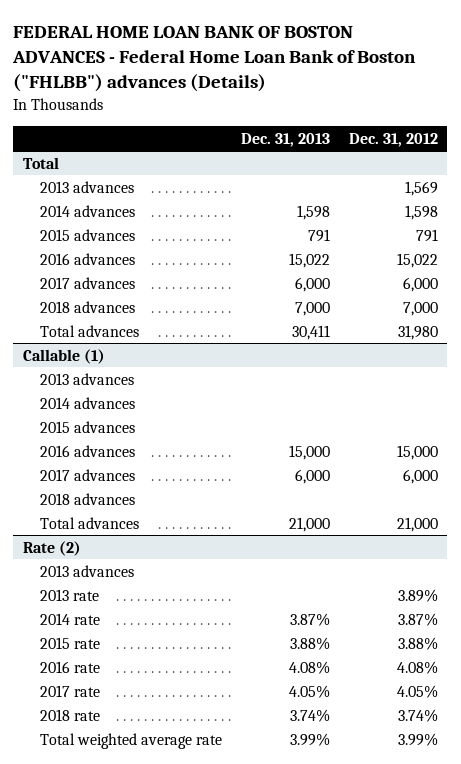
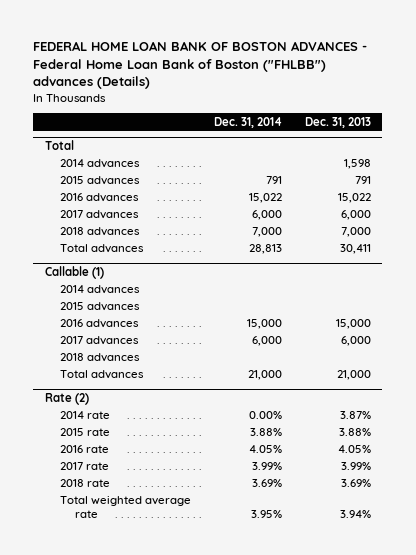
- | Dec. 31, 2013 | Dec. 31, 2012
+ | Dec. 31, 2014 | Dec. 31, 2013
@ Total
- 2013 advances | | 1,569
@ Callable (1)
- 2013 advances
@ Rate (2)
- 2013 advances
- 2013 rate | | 3.89%
- 2016 rate | 4.08% | 4.08%
- 2017 rate | 4.05% | 4.05%
- 2018 rate | 3.74% | 3.74%
- Total weighted average rate | 3.99% | 3.99%
+ 2016 rate | 4.05% | 4.05%
+ 2017 rate | 3.99% | 3.99%
+ 2018 rate | 3.69% | 3.69%
+ Total weighted average rate | 3.95% | 3.94%

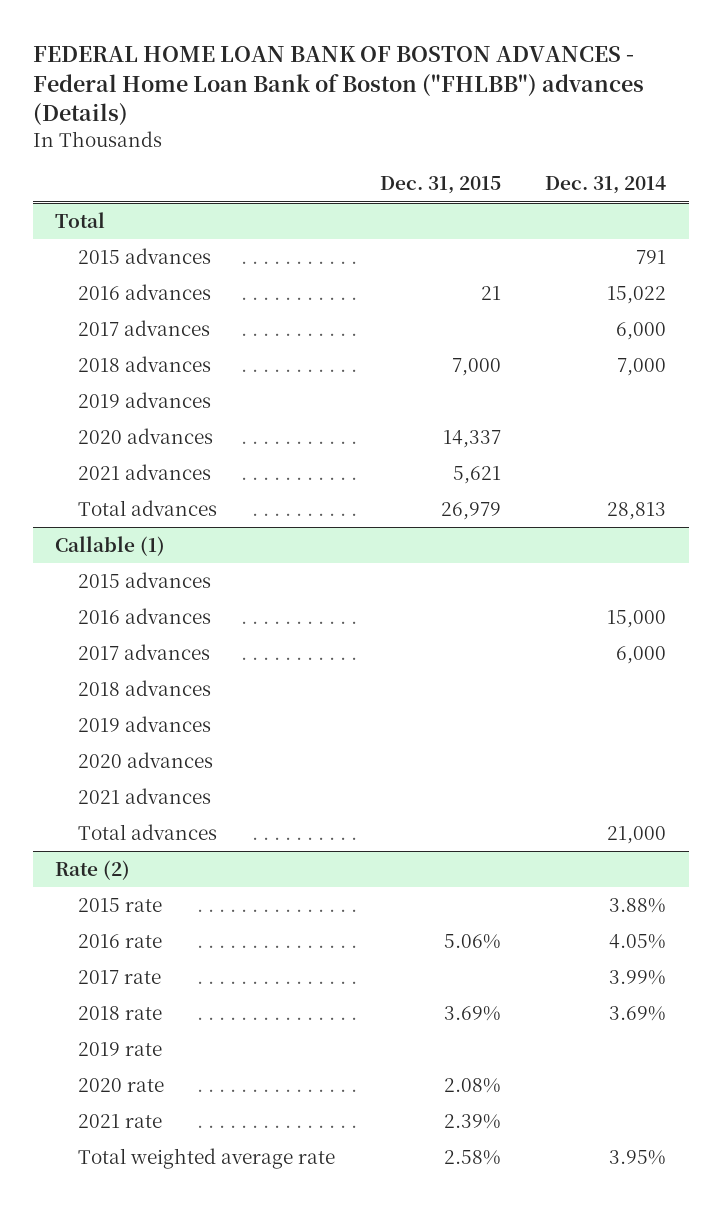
- | Dec. 31, 2014 | Dec. 31, 2013
+ | Dec. 31, 2015 | Dec. 31, 2014
@ Total
- 2014 advances | | 1,598
+ 2019 advances
+ 2020 advances | 14,337 |
+ 2021 advances | 5,621 |
@ Callable (1)
- 2014 advances
+ 2019 advances
+ 2020 advances
+ 2021 advances
@ Rate (2)
- 2014 rate | 0.00% | 3.87%
+ 2019 rate
+ 2020 rate | 2.08% |
+ 2021 rate | 2.39% |

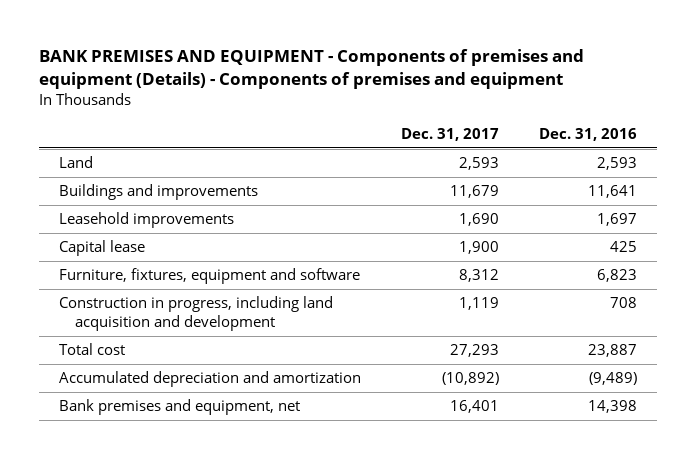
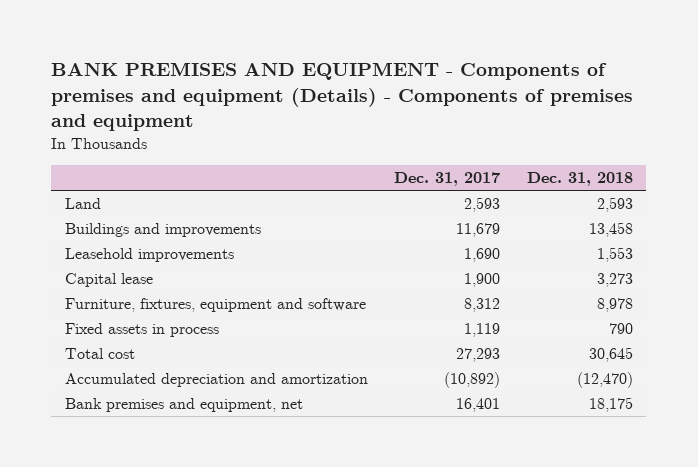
- | Dec. 31, 2017 | Dec. 31, 2016
+ | Dec. 31, 2017 | Dec. 31, 2018
- Construction in progress, including land acquisition and development | 1,119 | 708
+ Fixed assets in process | 1,119 | 790

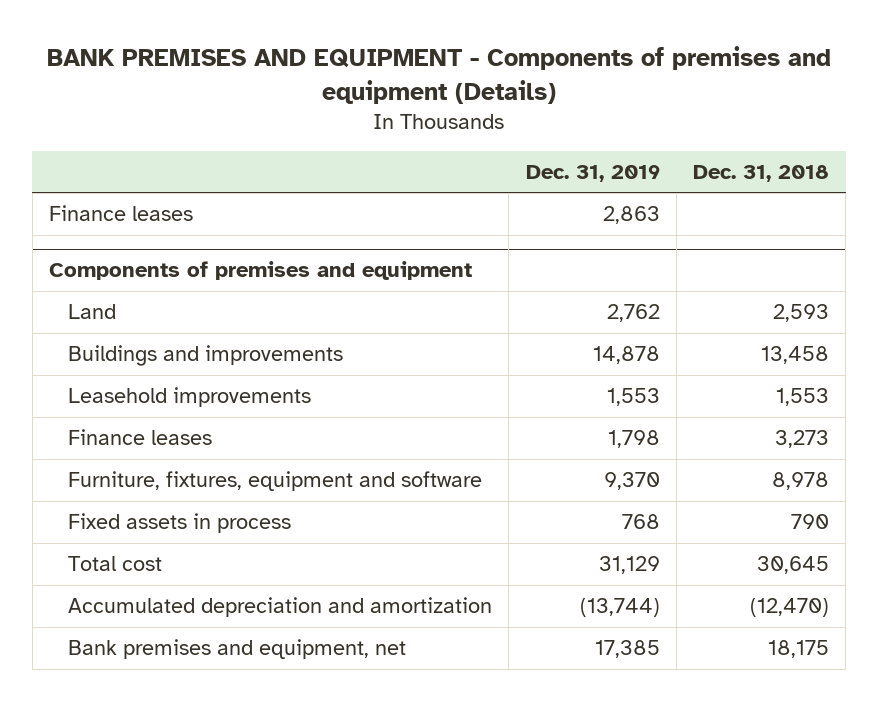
- BANK PREMISES AND EQUIPMENT - Components of premises and equipment (Details) - Components of premises and equipment
+ BANK PREMISES AND EQUIPMENT - Components of premises and equipment (Details)
- | Dec. 31, 2017 | Dec. 31, 2018
+ | Dec. 31, 2019 | Dec. 31, 2018
+ Finance leases | 2,863 |
+ Components of premises and equipment
- Capital lease | 1,900 | 3,273
+ Finance leases | 1,798 | 3,273

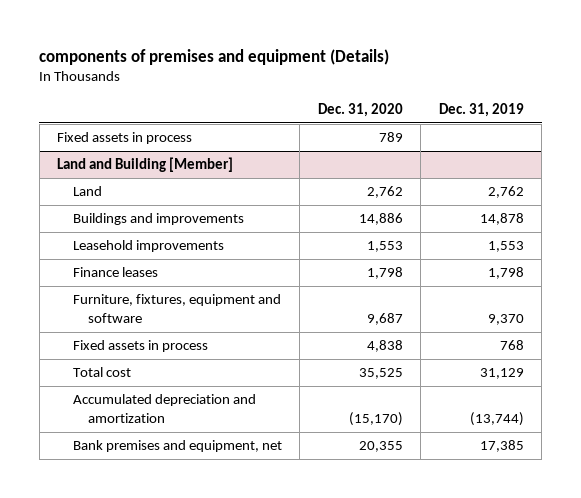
- BANK PREMISES AND EQUIPMENT - Components of premises and equipment (Details)
+ components of premises and equipment (Details)
- | Dec. 31, 2019 | Dec. 31, 2018
+ | Dec. 31, 2020 | Dec. 31, 2019
- Finance leases | 2,863 |
- Components of premises and equipment
+ Fixed assets in process | 789 |
+ Land and Building [Member]

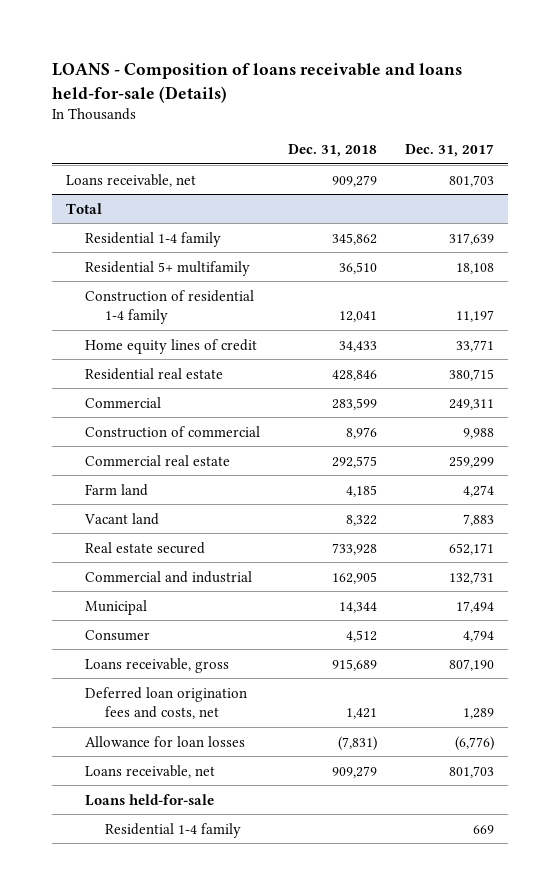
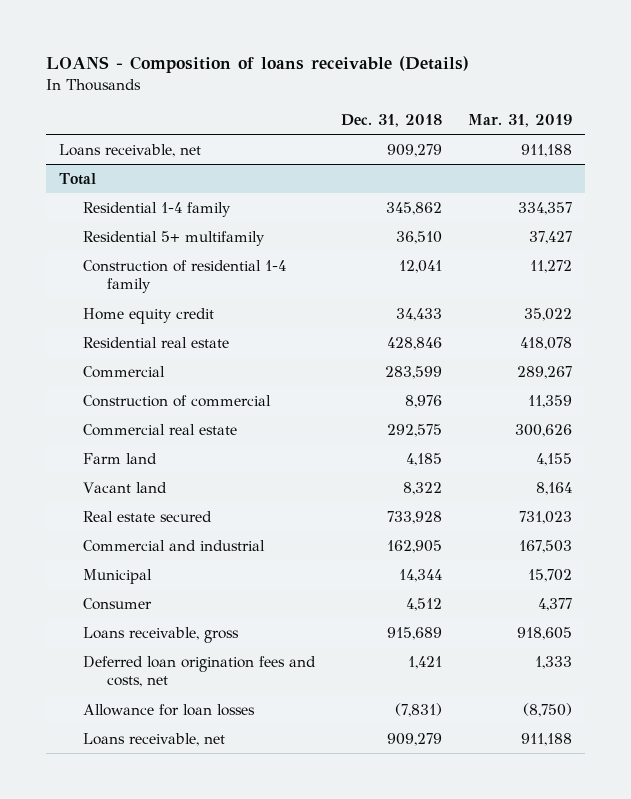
- LOANS - Composition of loans receivable and loans held-for-sale (Details)
+ LOANS - Composition of loans receivable (Details)
- | Dec. 31, 2018 | Dec. 31, 2017
+ | Dec. 31, 2018 | Mar. 31, 2019
@ Total
- Home equity lines of credit | 34,433 | 33,771
+ Home equity credit | 34,433 | 35,022
- Loans held-for-sale
- Residential 1-4 family | | 669

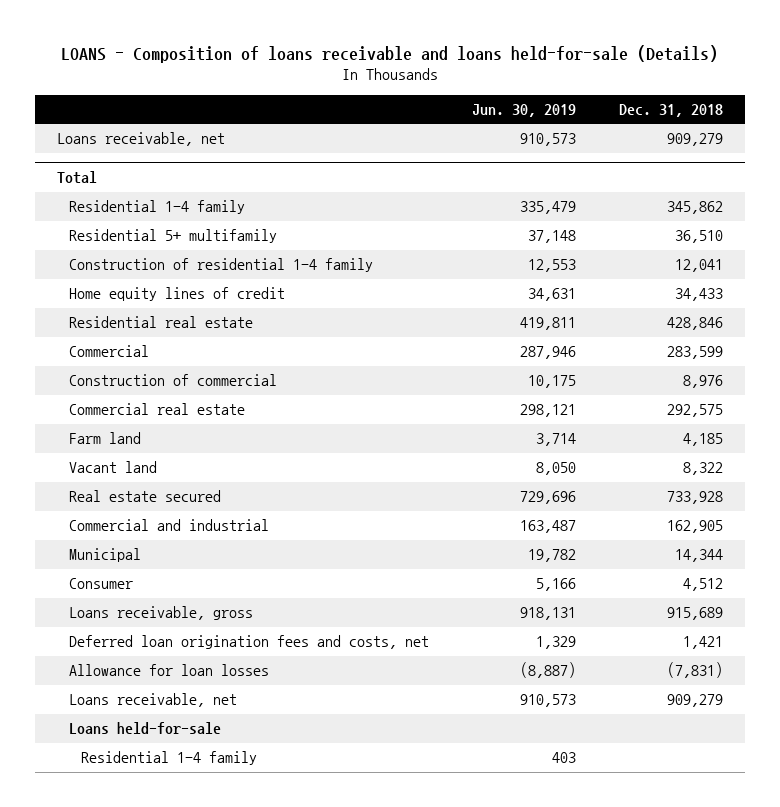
- LOANS - Composition of loans receivable (Details)
+ LOANS - Composition of loans receivable and loans held-for-sale (Details)
- | Dec. 31, 2018 | Mar. 31, 2019
+ | Jun. 30, 2019 | Dec. 31, 2018
@ Total
- Home equity credit | 34,433 | 35,022
+ Home equity lines of credit | 34,631 | 34,433
+ Loans held-for-sale
+ Residential 1-4 family | 403 |

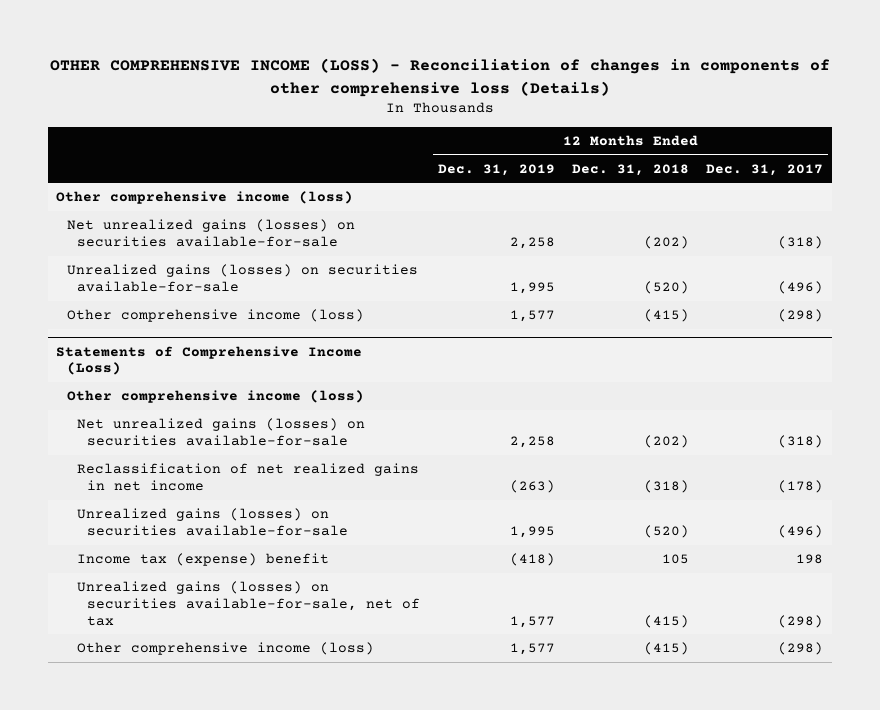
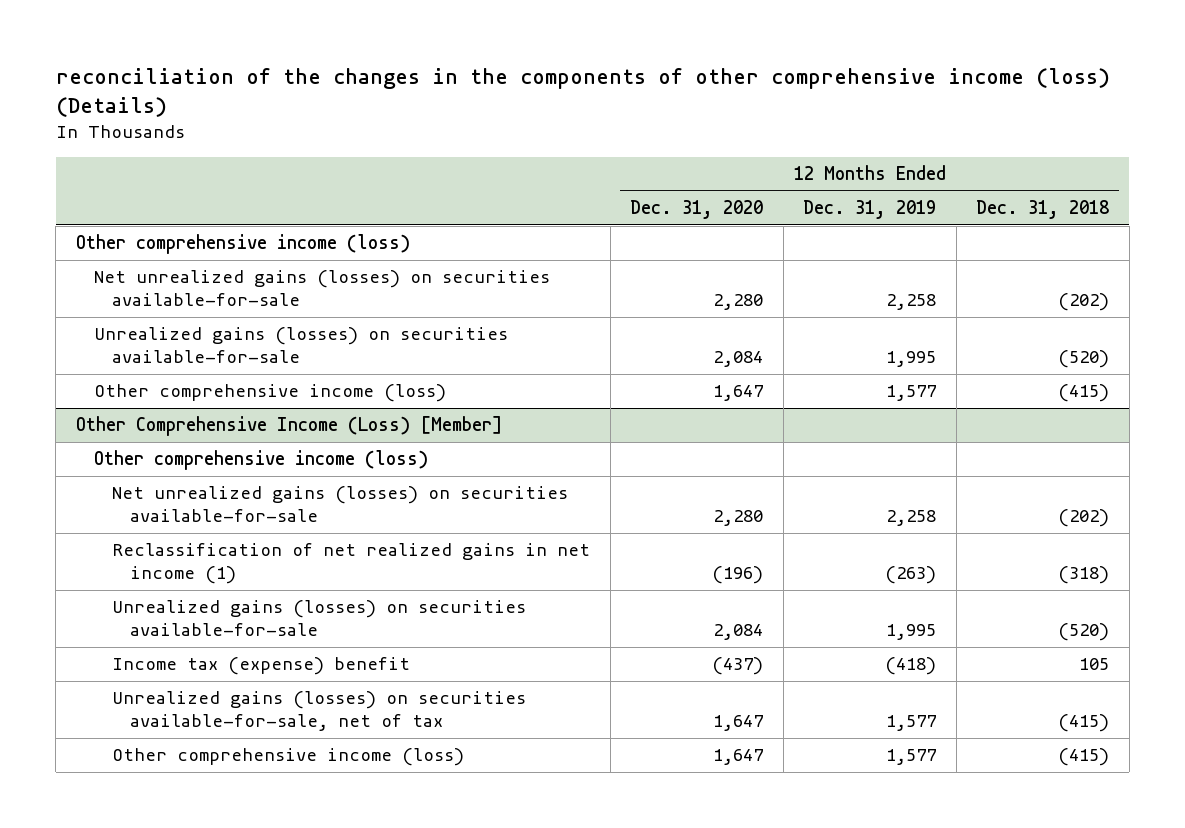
- OTHER COMPREHENSIVE INCOME (LOSS) - Reconciliation of changes in components of other comprehensive loss (Details)
+ reconciliation of the changes in the components of other comprehensive income (loss) (Details)
- | 12 Months Ended Dec. 31, 2019 | 12 Months Ended Dec. 31, 2018 | 12 Months Ended Dec. 31, 2017
+ | 12 Months Ended Dec. 31, 2020 | 12 Months Ended Dec. 31, 2019 | 12 Months Ended Dec. 31, 2018
- Statements of Comprehensive Income (Loss)
+ Other Comprehensive Income (Loss) [Member]
- Reclassification of net realized gains in net income | (263) | (318) | (178)
+ Reclassification of net realized gains in net income (1) | (196) | (263) | (318)

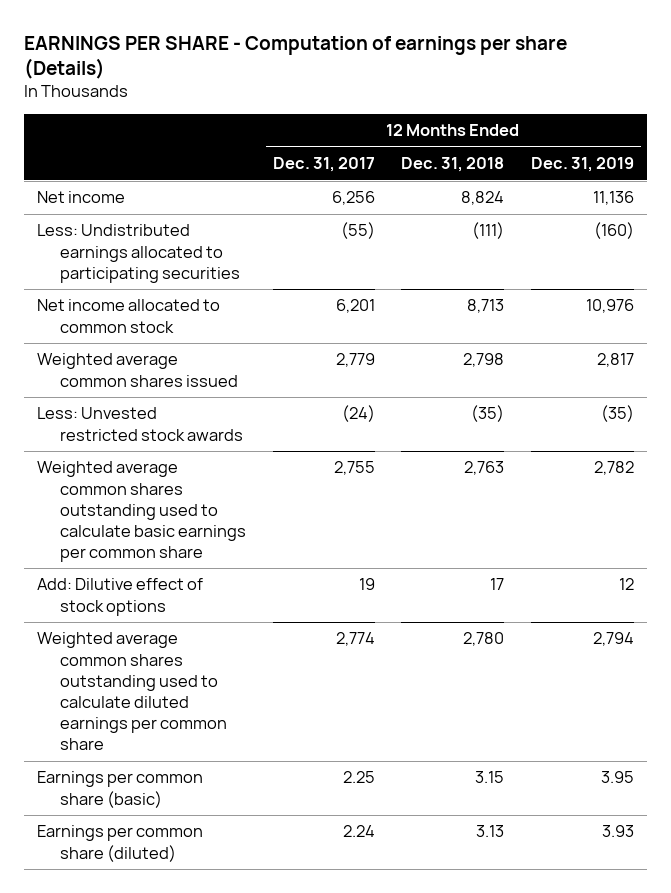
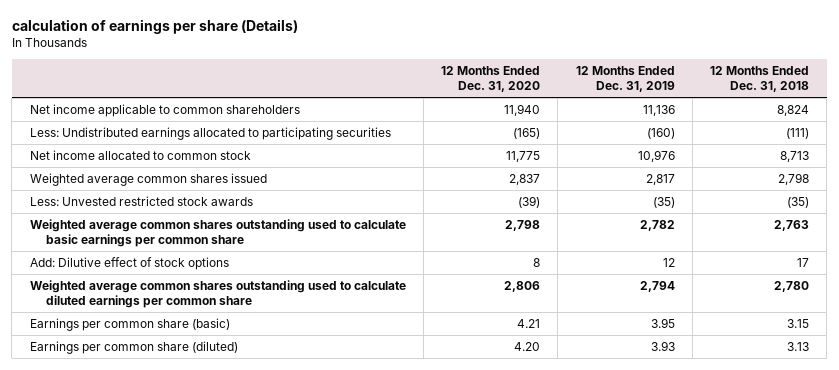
- EARNINGS PER SHARE - Computation of earnings per share (Details)
+ calculation of earnings per share (Details)
- | 12 Months Ended Dec. 31, 2017 | 12 Months Ended Dec. 31, 2018 | 12 Months Ended Dec. 31, 2019
+ | 12 Months Ended Dec. 31, 2020 | 12 Months Ended Dec. 31, 2019 | 12 Months Ended Dec. 31, 2018
- Net income | 6,256 | 8,824 | 11,136
+ Net income applicable to common shareholders | 11,940 | 11,136 | 8,824

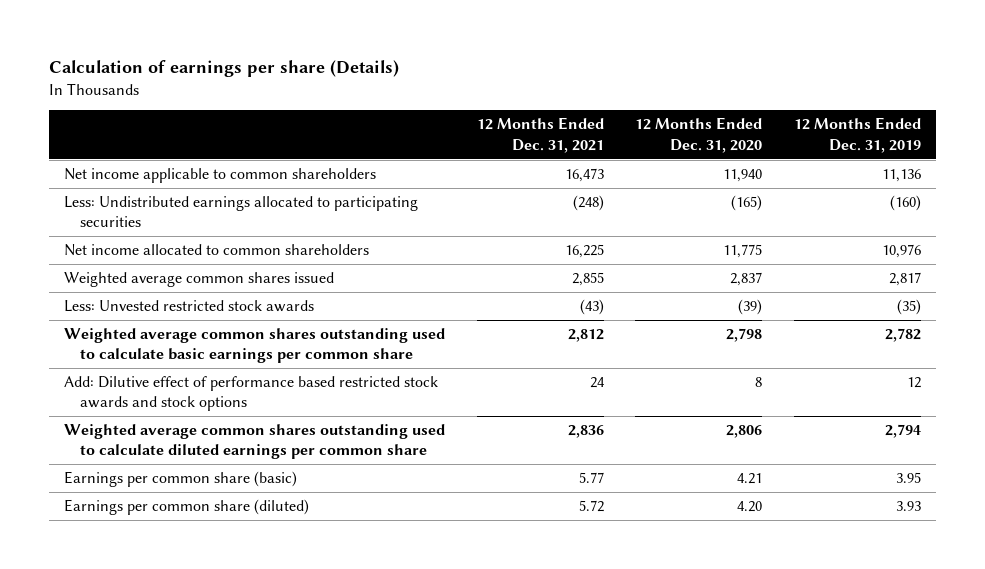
- calculation of earnings per share (Details)
+ Calculation of earnings per share (Details)
- | 12 Months Ended Dec. 31, 2020 | 12 Months Ended Dec. 31, 2019 | 12 Months Ended Dec. 31, 2018
+ | 12 Months Ended Dec. 31, 2021 | 12 Months Ended Dec. 31, 2020 | 12 Months Ended Dec. 31, 2019
- Net income allocated to common stock | 11,775 | 10,976 | 8,713
+ Net income allocated to common shareholders | 16,225 | 11,775 | 10,976
- Add: Dilutive effect of stock options | 8 | 12 | 17
+ Add: Dilutive effect of performance based restricted stock awards and stock options | 24 | 8 | 12

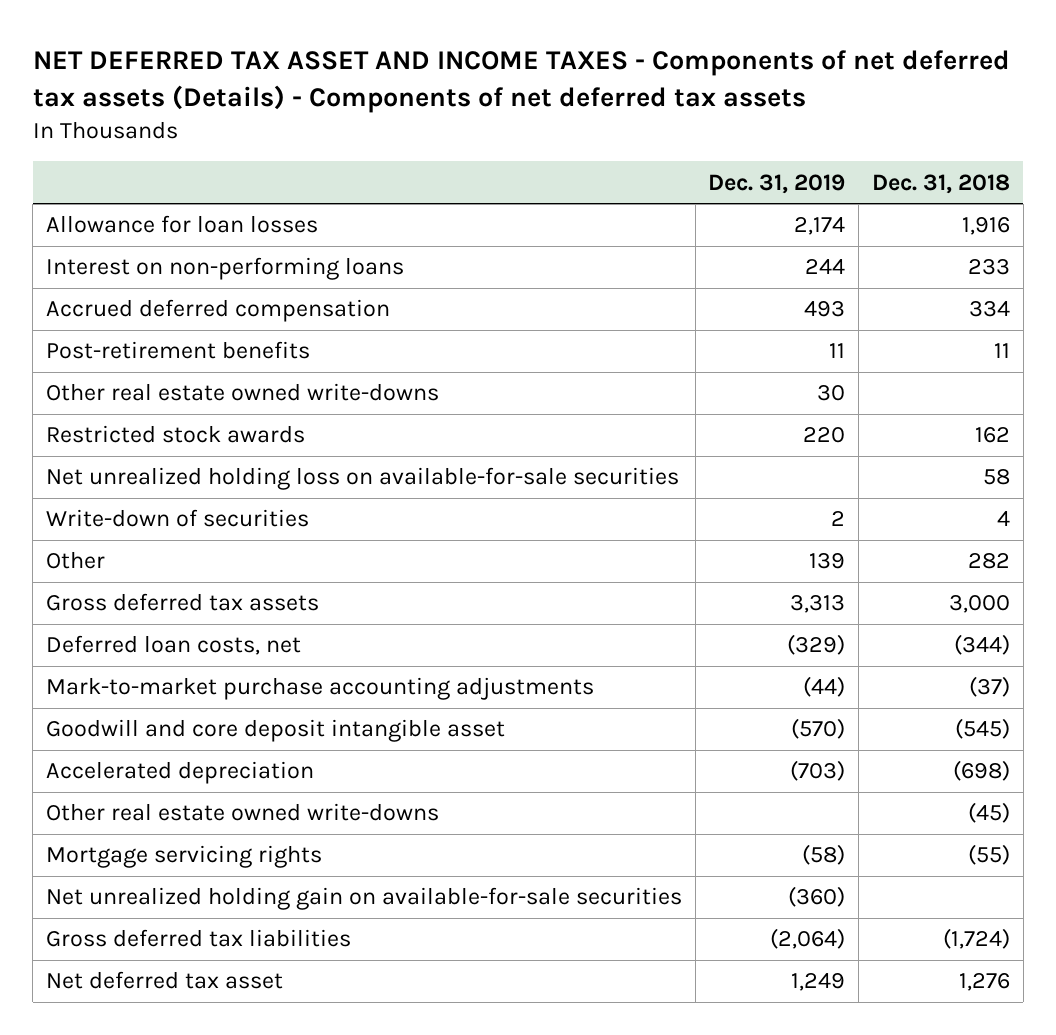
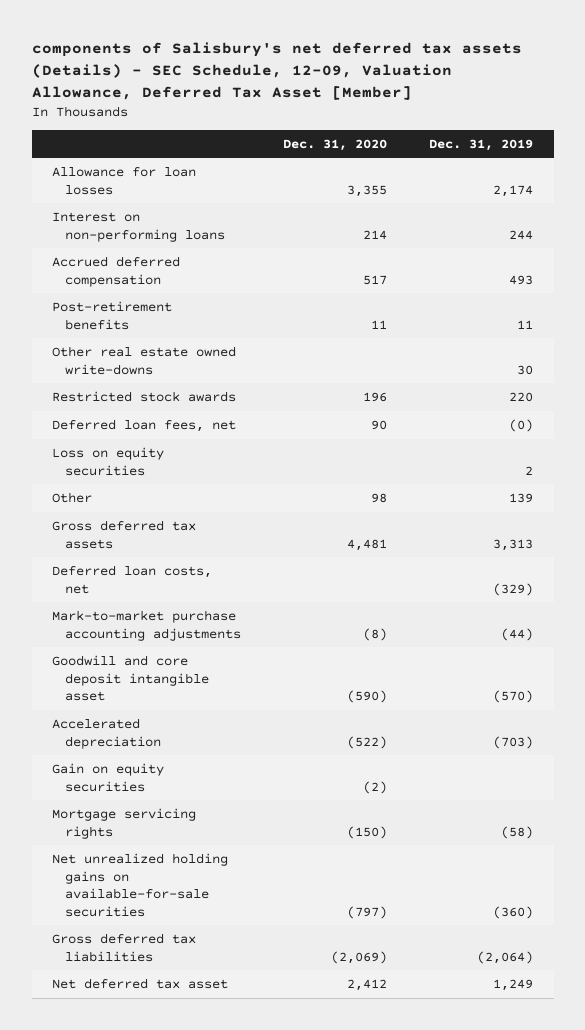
- NET DEFERRED TAX ASSET AND INCOME TAXES - Components of net deferred tax assets (Details) - Components of net deferred tax assets
+ components of Salisbury's net deferred tax assets (Details) - SEC Schedule, 12-09, Valuation Allowance, Deferred Tax Asset [Member]
- | Dec. 31, 2019 | Dec. 31, 2018
+ | Dec. 31, 2020 | Dec. 31, 2019
- Net unrealized holding loss on available-for-sale securities | | 58
- Write-down of securities | 2 | 4
+ Deferred loan fees, net | 90 | (0)
+ Loss on equity securities | | 2
- Other real estate owned write-downs | | (45)
+ Gain on equity securities | (2) |
- Net unrealized holding gain on available-for-sale securities | (360) |
+ Net unrealized holding gains on available-for-sale securities | (797) | (360)

